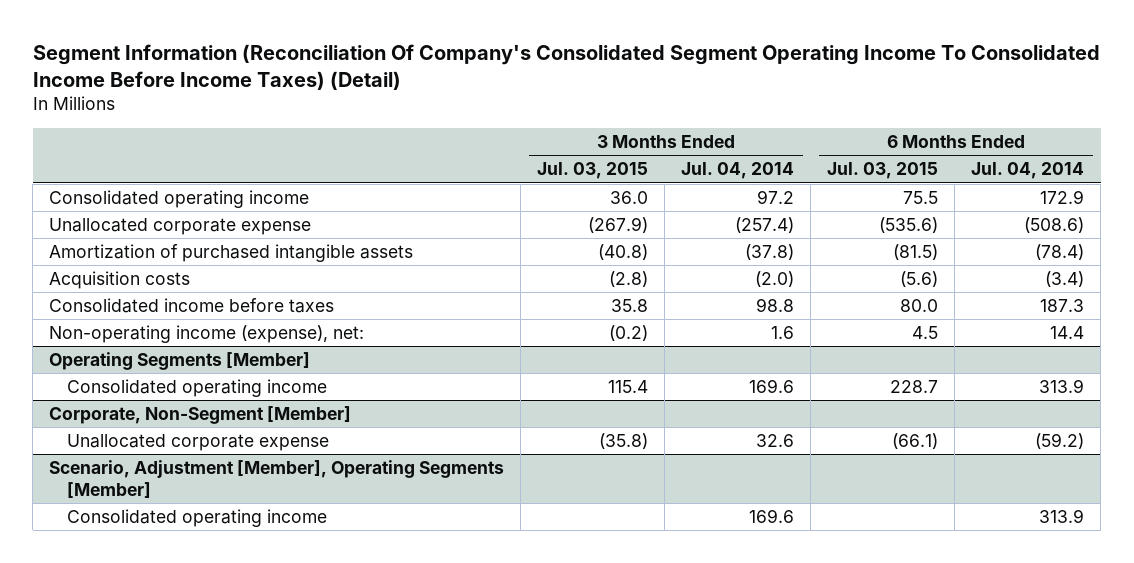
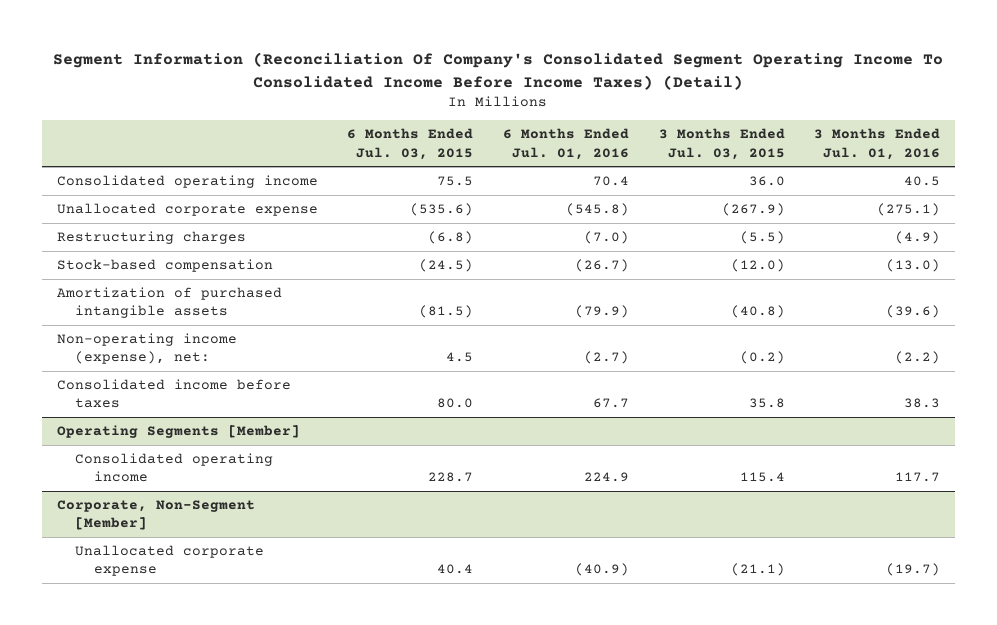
- | 3 Months Ended Jul. 03, 2015 | 3 Months Ended Jul. 04, 2014 | 6 Months Ended Jul. 03, 2015 | 6 Months Ended Jul. 04, 2014
+ | 6 Months Ended Jul. 03, 2015 | 6 Months Ended Jul. 01, 2016 | 3 Months Ended Jul. 03, 2015 | 3 Months Ended Jul. 01, 2016
+ Restructuring charges | (6.8) | (7.0) | (5.5) | (4.9)
+ Stock-based compensation | (24.5) | (26.7) | (12.0) | (13.0)
- Acquisition costs | (2.8) | (2.0) | (5.6) | (3.4)
moved down: Consolidated income before taxes | 80.0 | 67.7 | 35.8 | 38.3
@ Corporate, Non-Segment [Member]
- Unallocated corporate expense | (35.8) | 32.6 | (66.1) | (59.2)
- Scenario, Adjustment [Member], Operating Segments [Member]
- Consolidated operating income | | 169.6 | | 313.9
@ Corporate, Non-Segment [Member]
+ Unallocated corporate expense | 40.4 | (40.9) | (21.1) | (19.7)

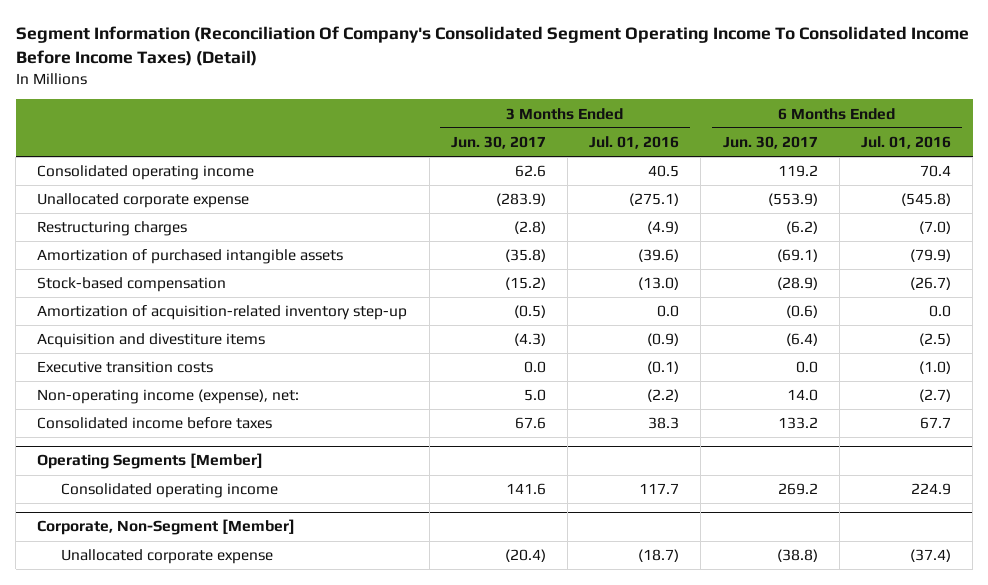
- | 6 Months Ended Jul. 03, 2015 | 6 Months Ended Jul. 01, 2016 | 3 Months Ended Jul. 03, 2015 | 3 Months Ended Jul. 01, 2016
+ | 3 Months Ended Jun. 30, 2017 | 3 Months Ended Jul. 01, 2016 | 6 Months Ended Jun. 30, 2017 | 6 Months Ended Jul. 01, 2016
moved down: Stock-based compensation | (15.2) | (13.0) | (28.9) | (26.7)
+ Amortization of acquisition-related inventory step-up | (0.5) | 0.0 | (0.6) | 0.0
+ Acquisition and divestiture items | (4.3) | (0.9) | (6.4) | (2.5)
+ Executive transition costs | 0.0 | (0.1) | 0.0 | (1.0)
@ Corporate, Non-Segment [Member]
- Unallocated corporate expense | 40.4 | (40.9) | (21.1) | (19.7)
+ Unallocated corporate expense | (20.4) | (18.7) | (38.8) | (37.4)

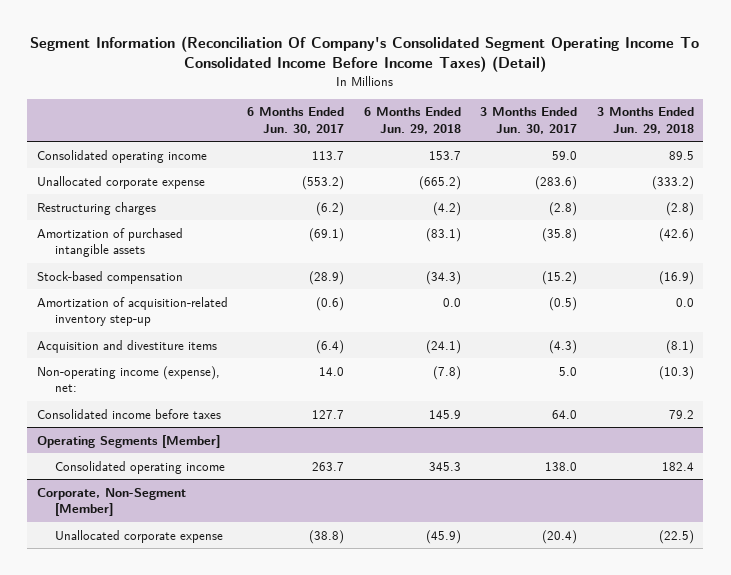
- | 3 Months Ended Jun. 30, 2017 | 3 Months Ended Jul. 01, 2016 | 6 Months Ended Jun. 30, 2017 | 6 Months Ended Jul. 01, 2016
+ | 6 Months Ended Jun. 30, 2017 | 6 Months Ended Jun. 29, 2018 | 3 Months Ended Jun. 30, 2017 | 3 Months Ended Jun. 29, 2018
- Consolidated operating income | 62.6 | 40.5 | 119.2 | 70.4
- Unallocated corporate expense | (283.9) | (275.1) | (553.9) | (545.8)
+ Consolidated operating income | 113.7 | 153.7 | 59.0 | 89.5
+ Unallocated corporate expense | (553.2) | (665.2) | (283.6) | (333.2)
- Executive transition costs | 0.0 | (0.1) | 0.0 | (1.0)
- Consolidated income before taxes | 67.6 | 38.3 | 133.2 | 67.7
+ Consolidated income before taxes | 127.7 | 145.9 | 64.0 | 79.2
@ Operating Segments [Member]
- Consolidated operating income | 141.6 | 117.7 | 269.2 | 224.9
+ Consolidated operating income | 263.7 | 345.3 | 138.0 | 182.4

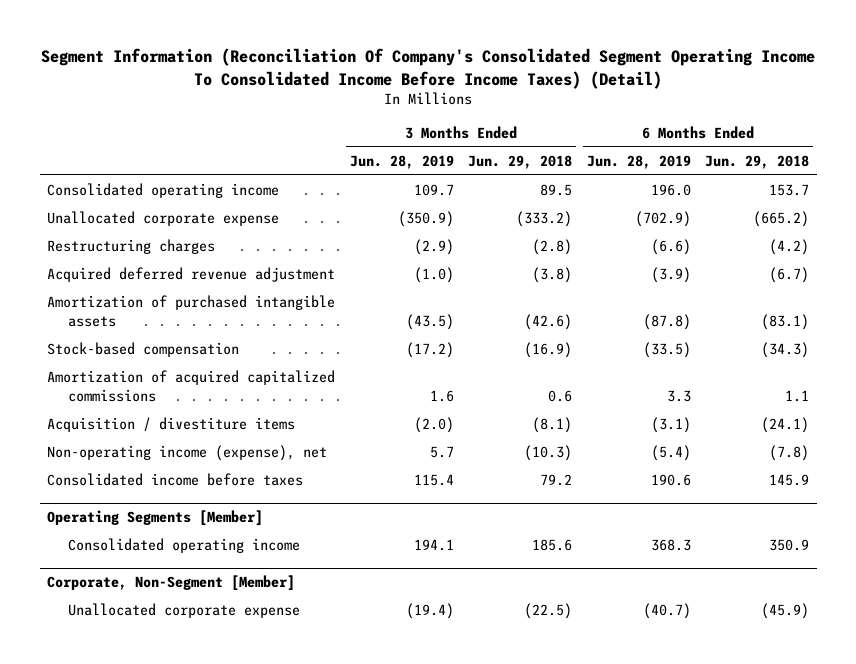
- | 6 Months Ended Jun. 30, 2017 | 6 Months Ended Jun. 29, 2018 | 3 Months Ended Jun. 30, 2017 | 3 Months Ended Jun. 29, 2018
+ | 3 Months Ended Jun. 28, 2019 | 3 Months Ended Jun. 29, 2018 | 6 Months Ended Jun. 28, 2019 | 6 Months Ended Jun. 29, 2018
+ Acquired deferred revenue adjustment | (1.0) | (3.8) | (3.9) | (6.7)
- Amortization of acquisition-related inventory step-up | (0.6) | 0.0 | (0.5) | 0.0
- Acquisition and divestiture items | (6.4) | (24.1) | (4.3) | (8.1)
- Non-operating income (expense), net: | 14.0 | (7.8) | 5.0 | (10.3)
+ Amortization of acquired capitalized commissions | 1.6 | 0.6 | 3.3 | 1.1
+ Acquisition / divestiture items | (2.0) | (8.1) | (3.1) | (24.1)
+ Non-operating income (expense), net | 5.7 | (10.3) | (5.4) | (7.8)
@ Operating Segments [Member]
- Consolidated operating income | 263.7 | 345.3 | 138.0 | 182.4
+ Consolidated operating income | 194.1 | 185.6 | 368.3 | 350.9

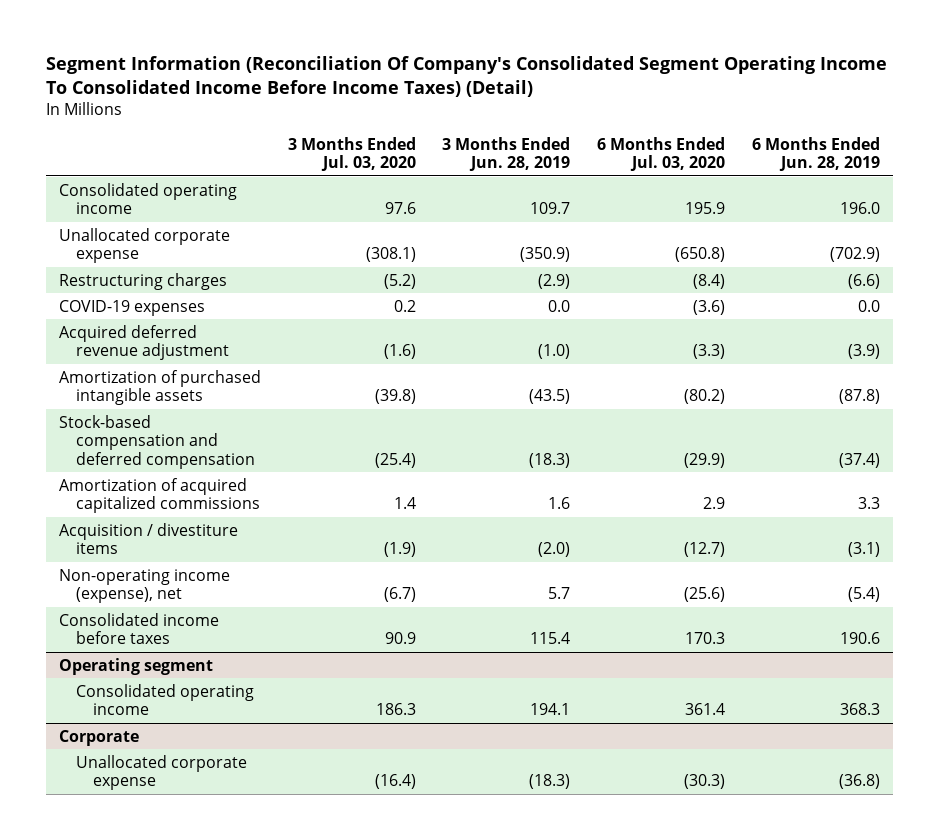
- | 3 Months Ended Jun. 28, 2019 | 3 Months Ended Jun. 29, 2018 | 6 Months Ended Jun. 28, 2019 | 6 Months Ended Jun. 29, 2018
+ | 3 Months Ended Jul. 03, 2020 | 3 Months Ended Jun. 28, 2019 | 6 Months Ended Jul. 03, 2020 | 6 Months Ended Jun. 28, 2019
+ COVID-19 expenses | 0.2 | 0.0 | (3.6) | 0.0
- Stock-based compensation | (17.2) | (16.9) | (33.5) | (34.3)
+ Stock-based compensation and deferred compensation | (25.4) | (18.3) | (29.9) | (37.4)
- Operating Segments [Member]
+ Operating segment
- Corporate, Non-Segment [Member]
- Unallocated corporate expense | (19.4) | (22.5) | (40.7) | (45.9)
+ Corporate
+ Unallocated corporate expense | (16.4) | (18.3) | (30.3) | (36.8)

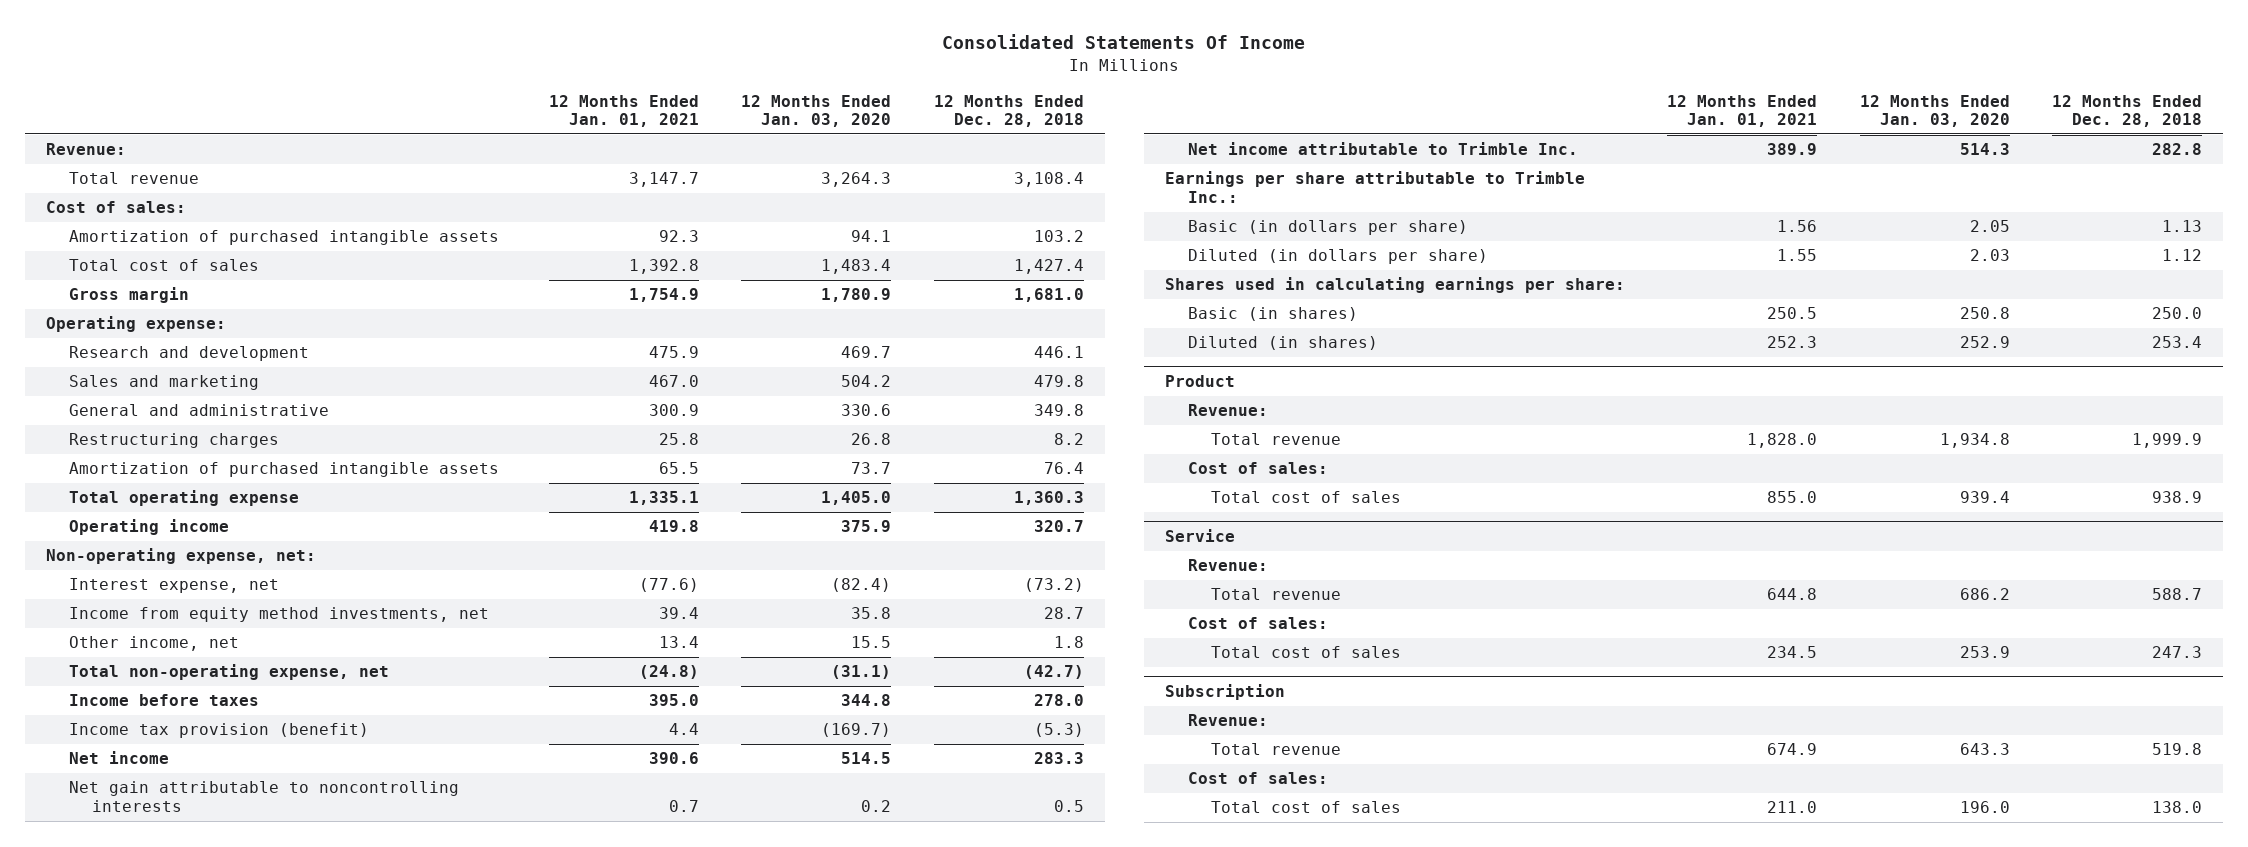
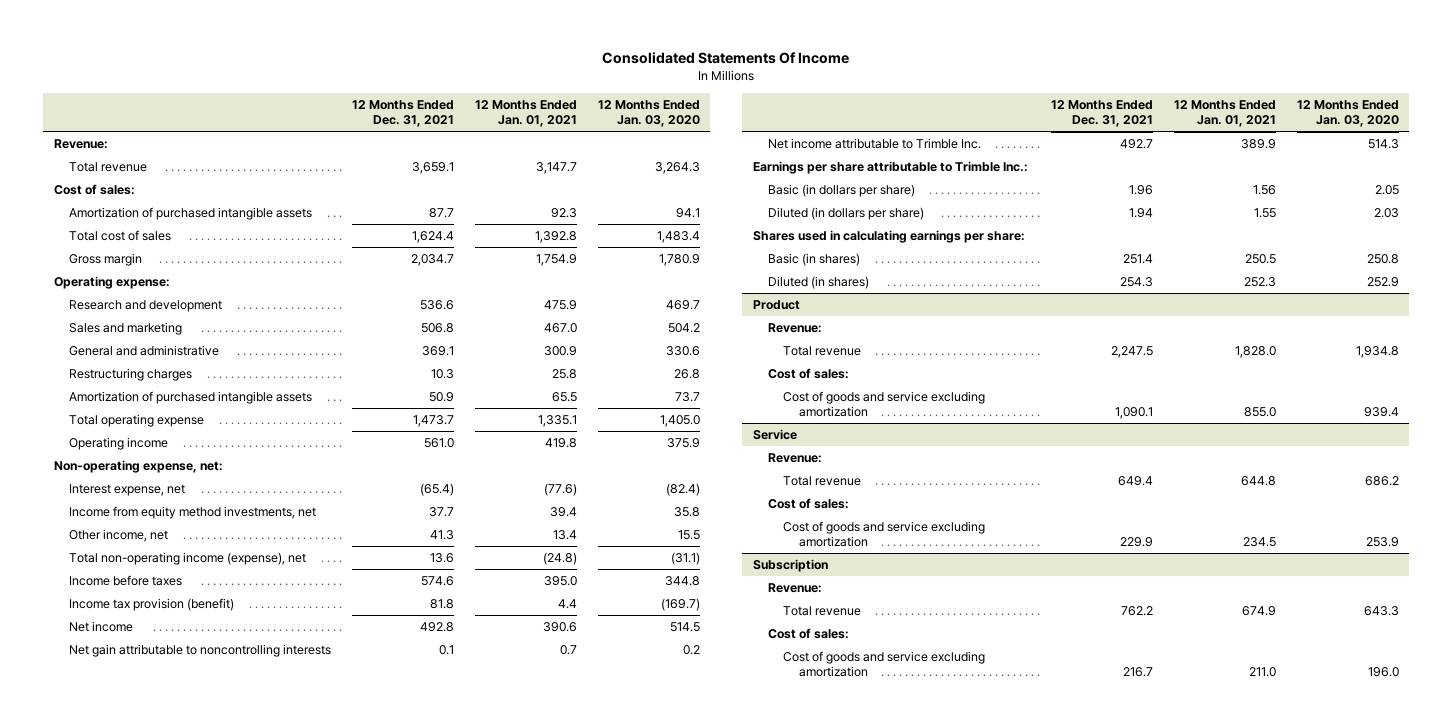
- | 12 Months Ended Jan. 01, 2021 | 12 Months Ended Jan. 03, 2020 | 12 Months Ended Dec. 28, 2018
+ | 12 Months Ended Dec. 31, 2021 | 12 Months Ended Jan. 01, 2021 | 12 Months Ended Jan. 03, 2020
- Total non-operating expense, net | (24.8) | (31.1) | (42.7)
+ Total non-operating income (expense), net | 13.6 | (24.8) | (31.1)
@ Product
- Total cost of sales | 855.0 | 939.4 | 938.9
+ Cost of goods and service excluding amortization | 1,090.1 | 855.0 | 939.4
@ Service
- Total cost of sales | 234.5 | 253.9 | 247.3
+ Cost of goods and service excluding amortization | 229.9 | 234.5 | 253.9
@ Subscription
- Total cost of sales | 211.0 | 196.0 | 138.0
+ Cost of goods and service excluding amortization | 216.7 | 211.0 | 196.0

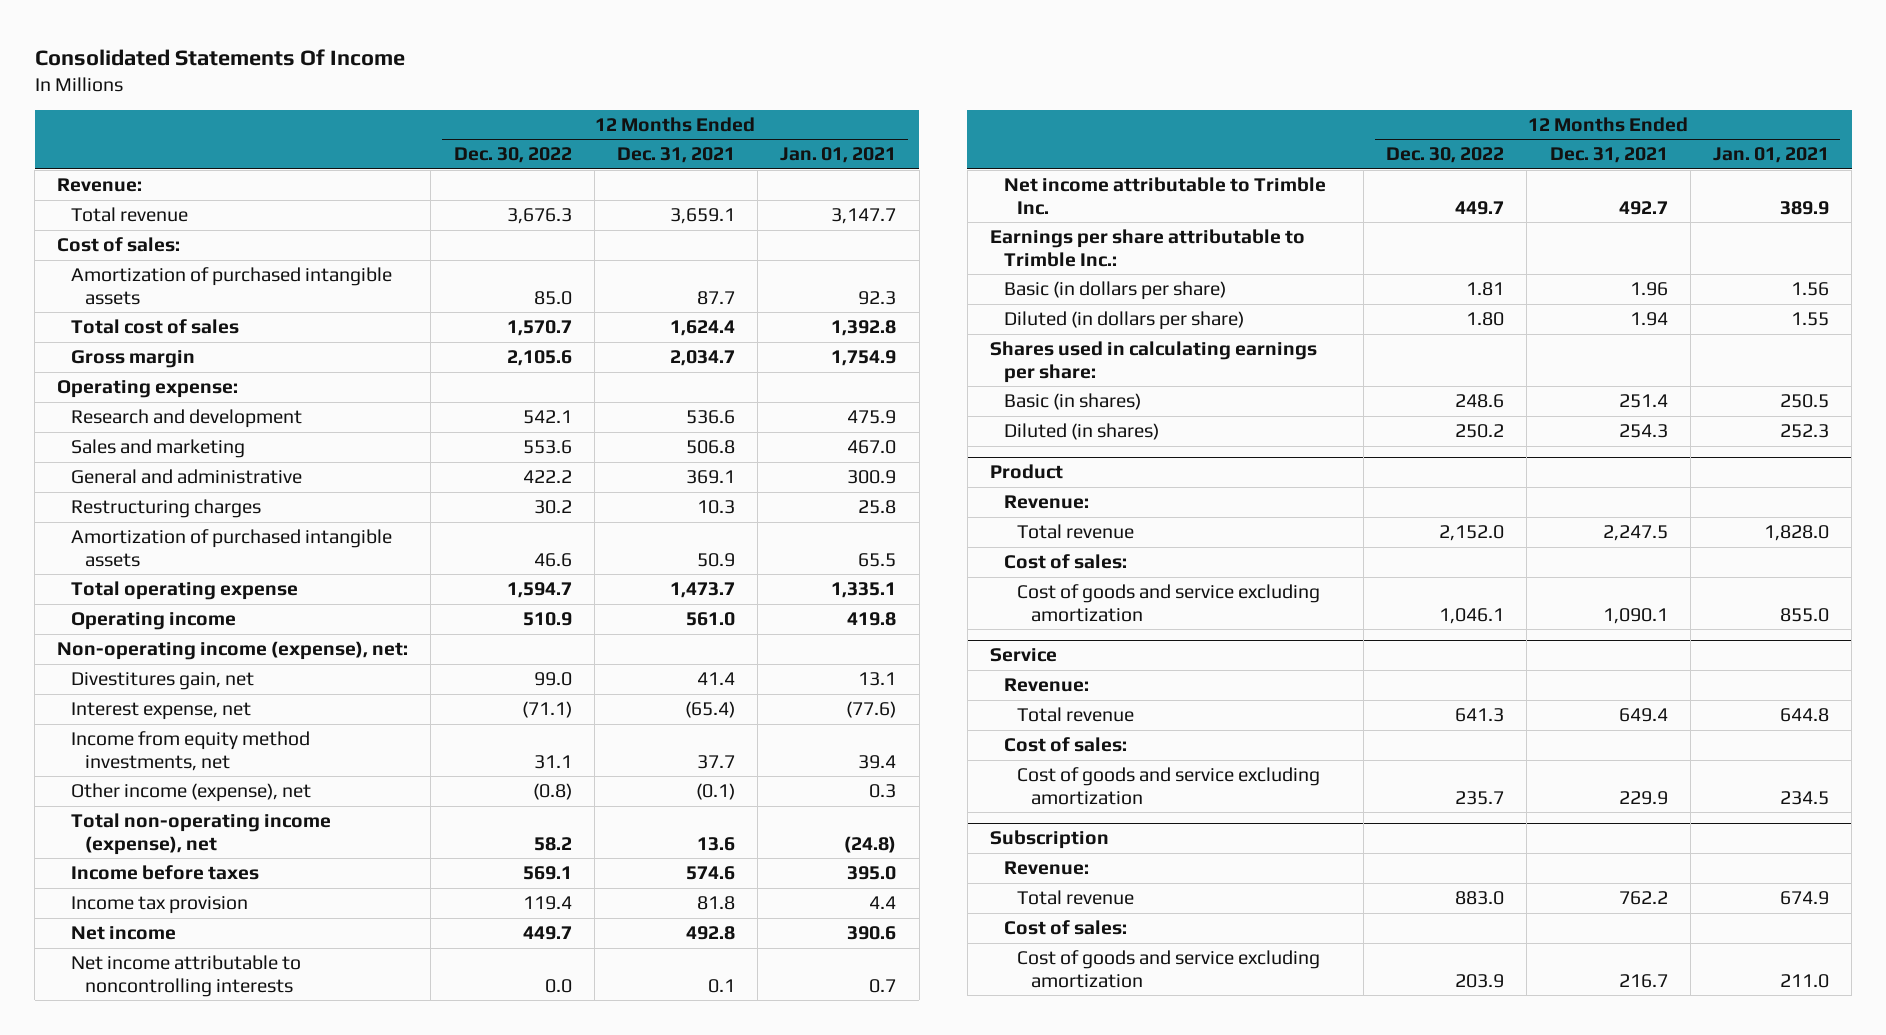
- | 12 Months Ended Dec. 31, 2021 | 12 Months Ended Jan. 01, 2021 | 12 Months Ended Jan. 03, 2020
+ | 12 Months Ended Dec. 30, 2022 | 12 Months Ended Dec. 31, 2021 | 12 Months Ended Jan. 01, 2021
- Non-operating expense, net:
+ Non-operating income (expense), net:
+ Divestitures gain, net | 99.0 | 41.4 | 13.1
- Other income, net | 41.3 | 13.4 | 15.5
+ Other income (expense), net | (0.8) | (0.1) | 0.3
- Income tax provision (benefit) | 81.8 | 4.4 | (169.7)
+ Income tax provision | 119.4 | 81.8 | 4.4
- Net gain attributable to noncontrolling interests | 0.1 | 0.7 | 0.2
+ Net income attributable to noncontrolling interests | 0.0 | 0.1 | 0.7

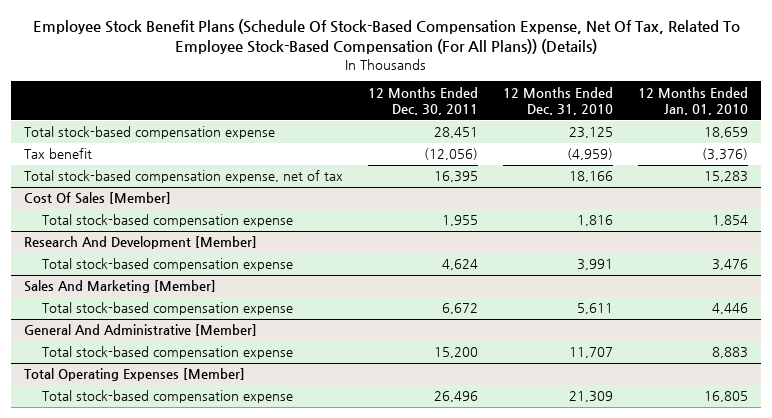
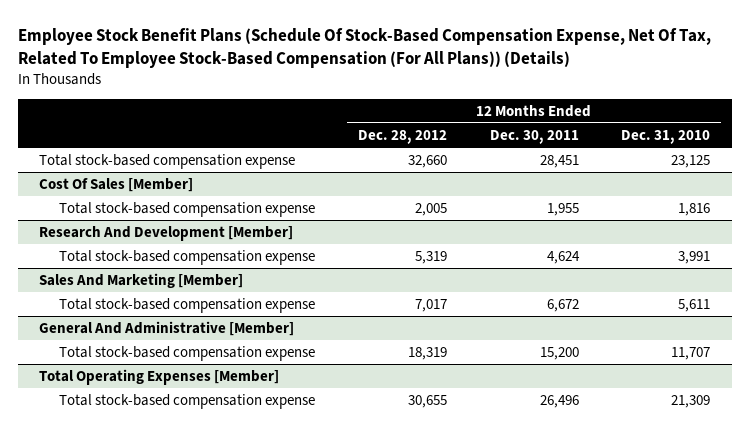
- | 12 Months Ended Dec. 30, 2011 | 12 Months Ended Dec. 31, 2010 | 12 Months Ended Jan. 01, 2010
+ | 12 Months Ended Dec. 28, 2012 | 12 Months Ended Dec. 30, 2011 | 12 Months Ended Dec. 31, 2010
- Tax benefit | (12,056) | (4,959) | (3,376)
- Total stock-based compensation expense, net of tax | 16,395 | 18,166 | 15,283

